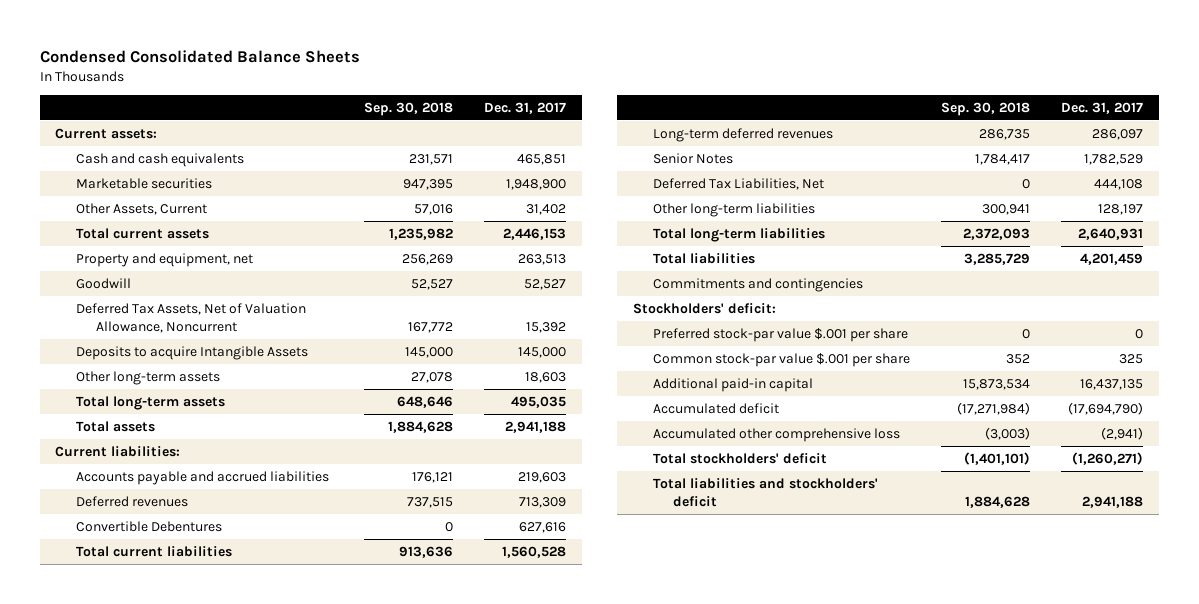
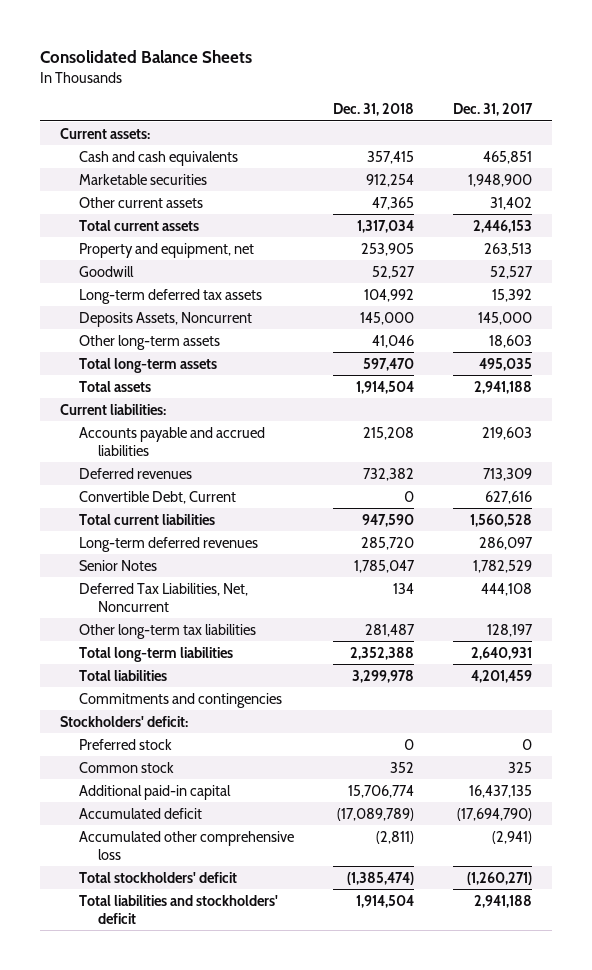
- Condensed Consolidated Balance Sheets
+ Consolidated Balance Sheets
- | Sep. 30, 2018 | Dec. 31, 2017
+ | Dec. 31, 2018 | Dec. 31, 2017
- Other Assets, Current | 57,016 | 31,402
+ Other current assets | 47,365 | 31,402
- Deferred Tax Assets, Net of Valuation Allowance, Noncurrent | 167,772 | 15,392
- Deposits to acquire Intangible Assets | 145,000 | 145,000
+ Long-term deferred tax assets | 104,992 | 15,392
+ Deposits Assets, Noncurrent | 145,000 | 145,000
- Convertible Debentures | 0 | 627,616
+ Convertible Debt, Current | 0 | 627,616
- Deferred Tax Liabilities, Net | 0 | 444,108
- Other long-term liabilities | 300,941 | 128,197
+ Deferred Tax Liabilities, Net, Noncurrent | 134 | 444,108
+ Other long-term tax liabilities | 281,487 | 128,197
- Preferred stock-par value $.001 per share | 0 | 0
- Common stock-par value $.001 per share | 352 | 325
+ Preferred stock | 0 | 0
+ Common stock | 352 | 325

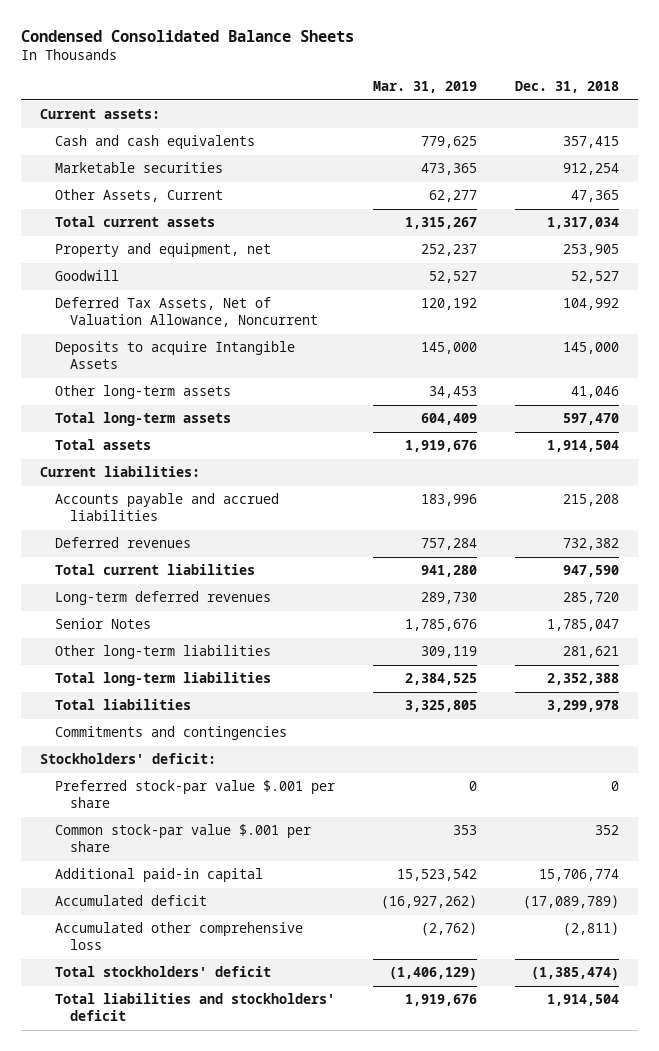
- Consolidated Balance Sheets
+ Condensed Consolidated Balance Sheets
- | Dec. 31, 2018 | Dec. 31, 2017
+ | Mar. 31, 2019 | Dec. 31, 2018
- Other current assets | 47,365 | 31,402
+ Other Assets, Current | 62,277 | 47,365
- Long-term deferred tax assets | 104,992 | 15,392
- Deposits Assets, Noncurrent | 145,000 | 145,000
+ Deferred Tax Assets, Net of Valuation Allowance, Noncurrent | 120,192 | 104,992
+ Deposits to acquire Intangible Assets | 145,000 | 145,000
- Convertible Debt, Current | 0 | 627,616
- Deferred Tax Liabilities, Net, Noncurrent | 134 | 444,108
- Other long-term tax liabilities | 281,487 | 128,197
+ Other long-term liabilities | 309,119 | 281,621
- Preferred stock | 0 | 0
- Common stock | 352 | 325
+ Preferred stock-par value $.001 per share | 0 | 0
+ Common stock-par value $.001 per share | 353 | 352

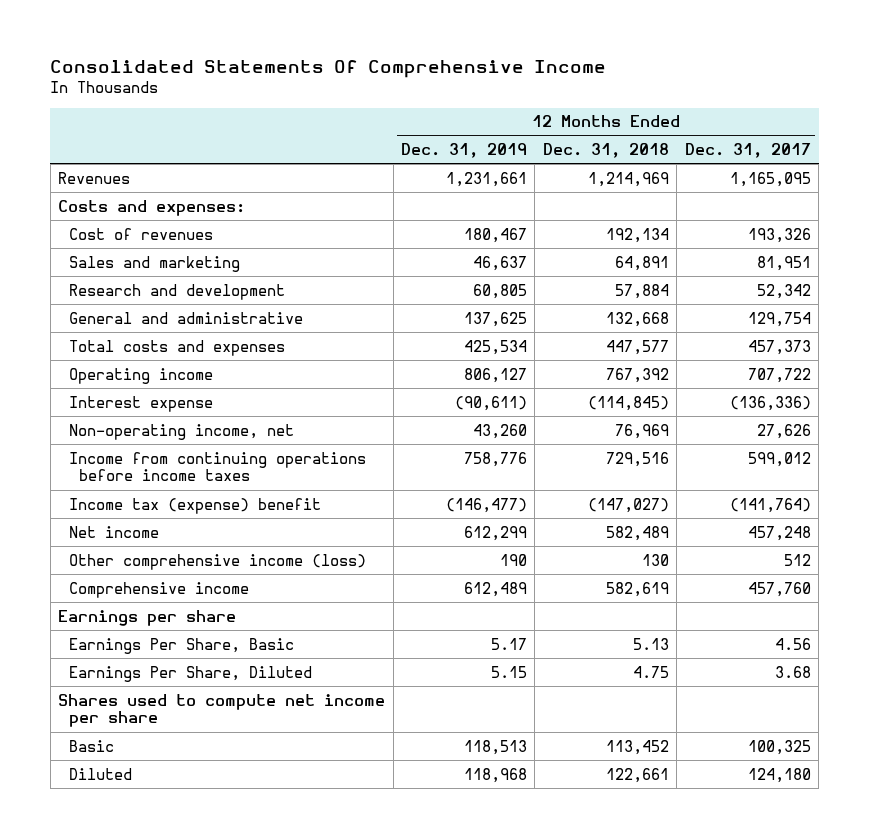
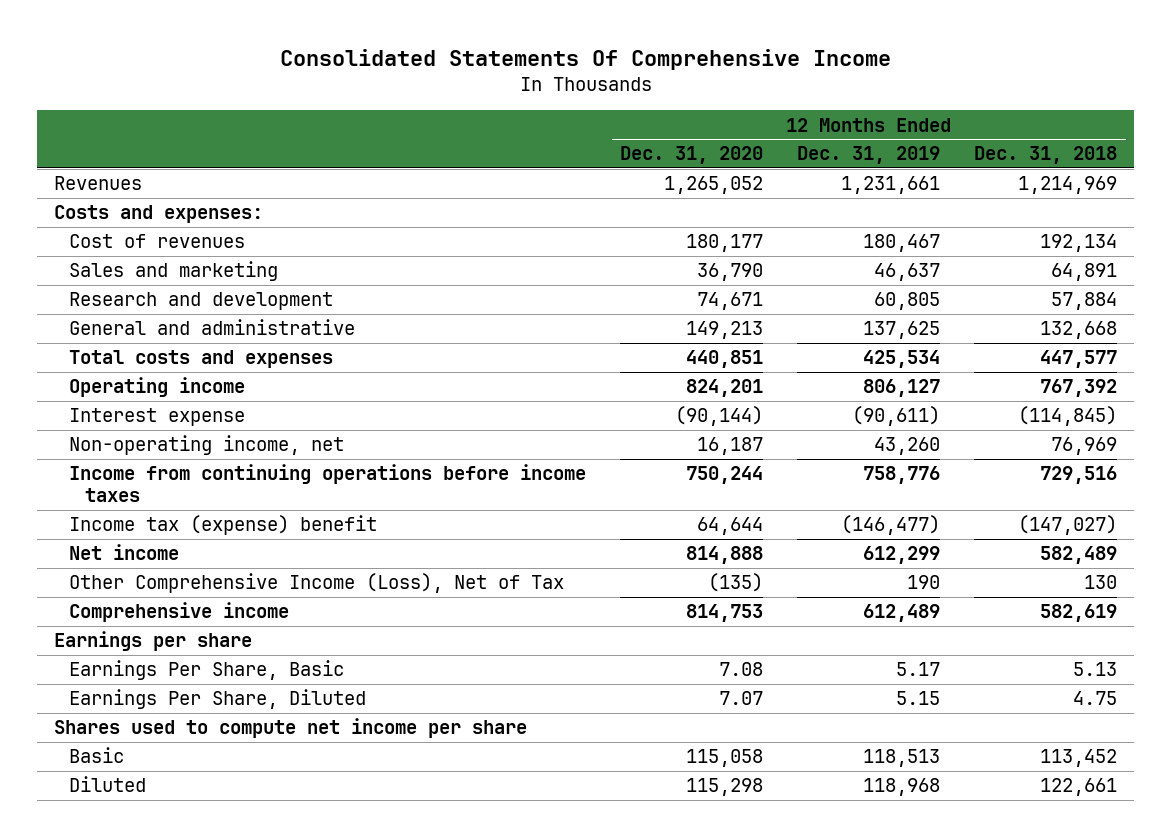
- | 12 Months Ended Dec. 31, 2019 | 12 Months Ended Dec. 31, 2018 | 12 Months Ended Dec. 31, 2017
+ | 12 Months Ended Dec. 31, 2020 | 12 Months Ended Dec. 31, 2019 | 12 Months Ended Dec. 31, 2018
- Other comprehensive income (loss) | 190 | 130 | 512
+ Other Comprehensive Income (Loss), Net of Tax | (135) | 190 | 130

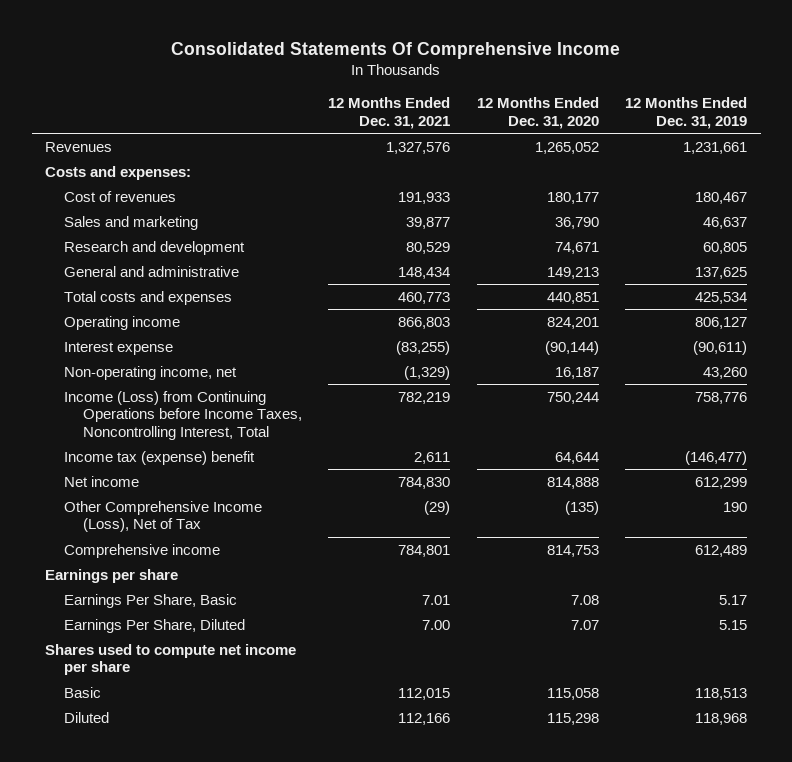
- | 12 Months Ended Dec. 31, 2020 | 12 Months Ended Dec. 31, 2019 | 12 Months Ended Dec. 31, 2018
+ | 12 Months Ended Dec. 31, 2021 | 12 Months Ended Dec. 31, 2020 | 12 Months Ended Dec. 31, 2019
- Income from continuing operations before income taxes | 750,244 | 758,776 | 729,516
+ Income (Loss) from Continuing Operations before Income Taxes, Noncontrolling Interest, Total | 782,219 | 750,244 | 758,776

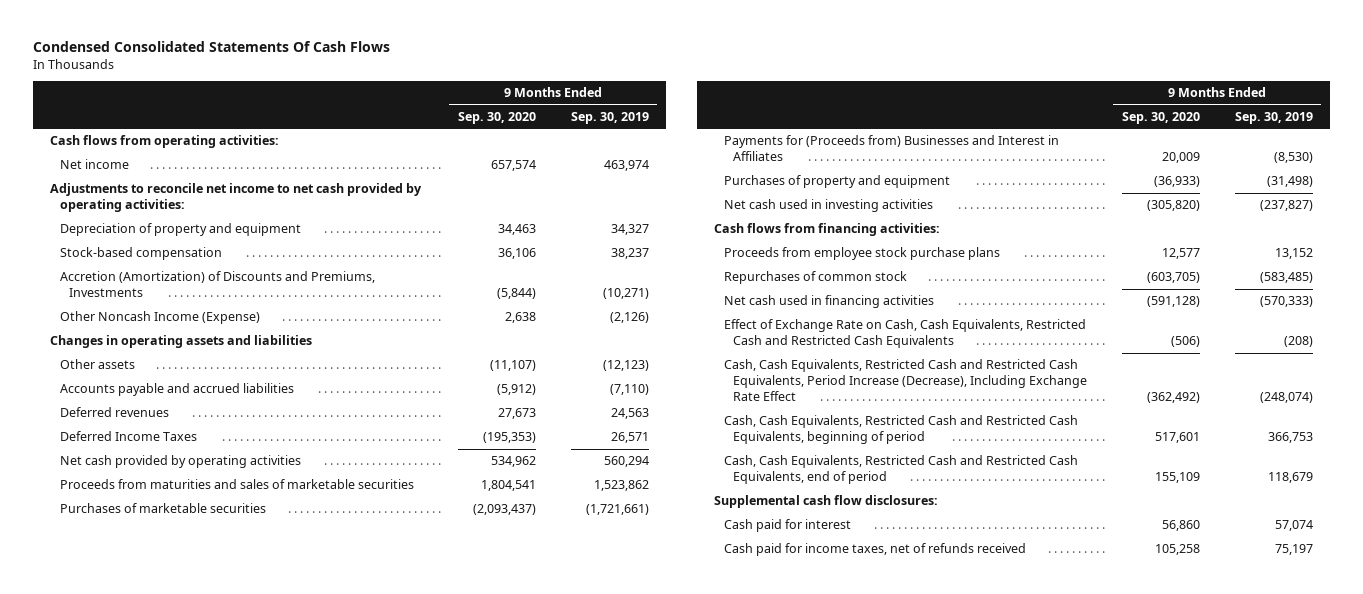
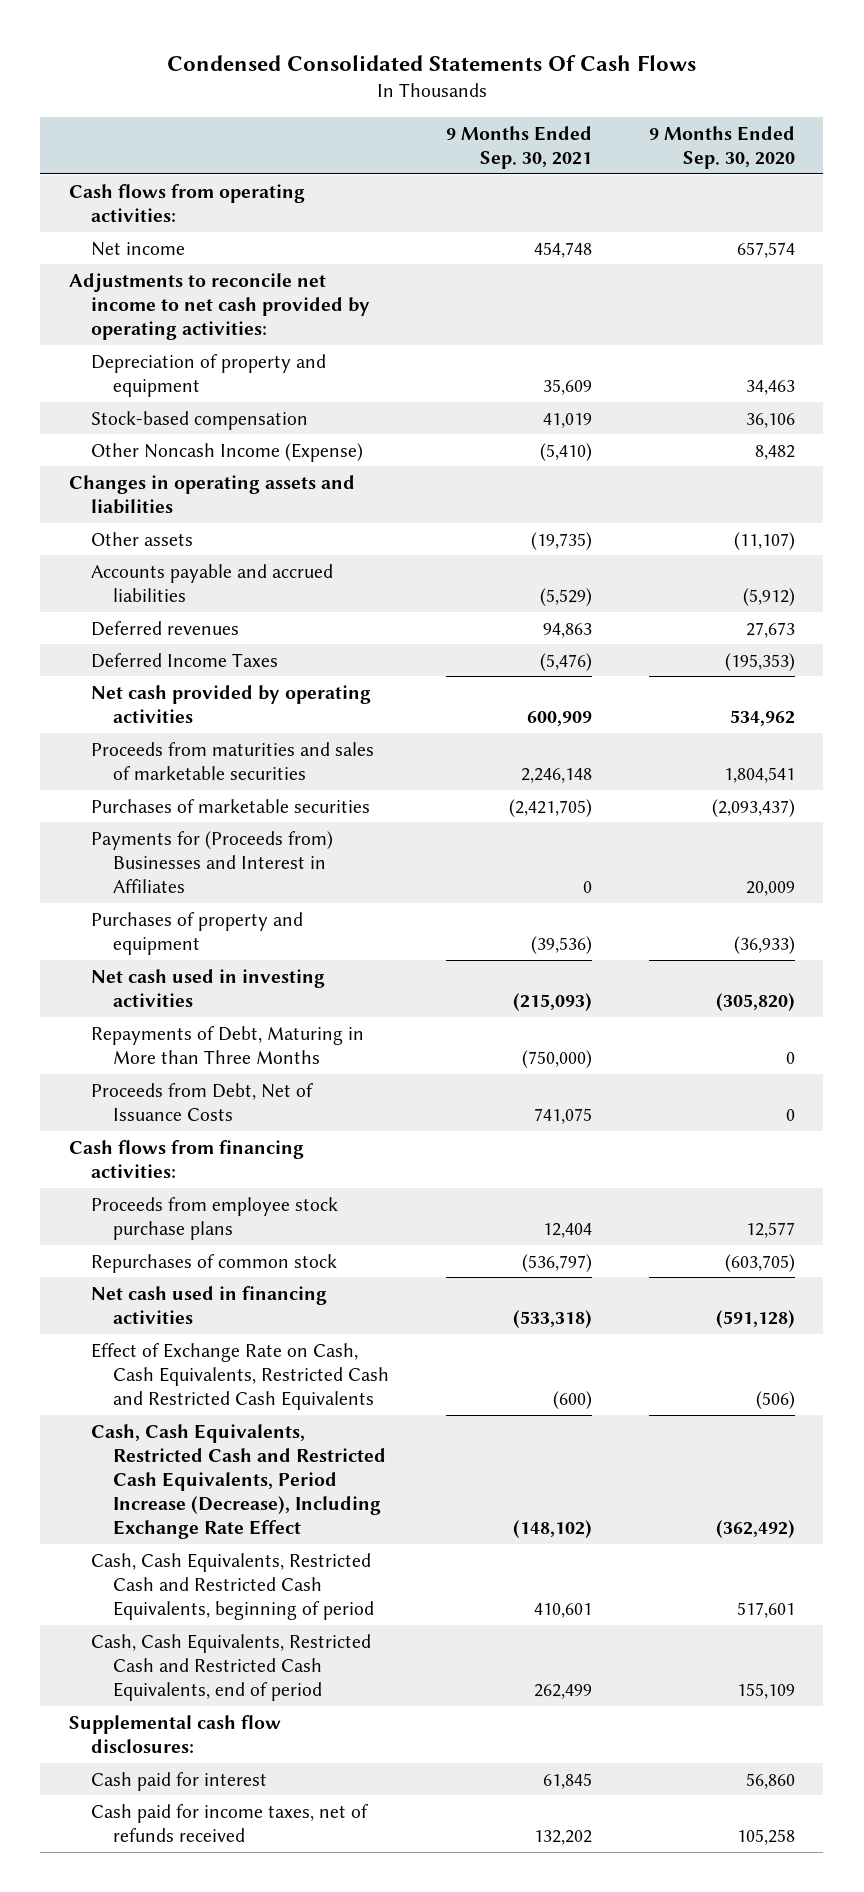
- | 9 Months Ended Sep. 30, 2020 | 9 Months Ended Sep. 30, 2019
+ | 9 Months Ended Sep. 30, 2021 | 9 Months Ended Sep. 30, 2020
- Accretion (Amortization) of Discounts and Premiums, Investments | (5,844) | (10,271)
- Other Noncash Income (Expense) | 2,638 | (2,126)
+ Other Noncash Income (Expense) | (5,410) | 8,482
+ Repayments of Debt, Maturing in More than Three Months | (750,000) | 0
+ Proceeds from Debt, Net of Issuance Costs | 741,075 | 0

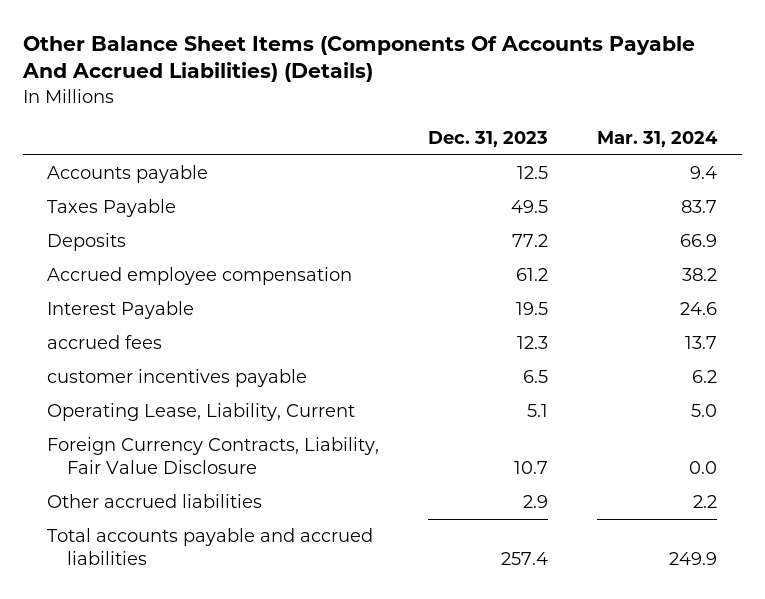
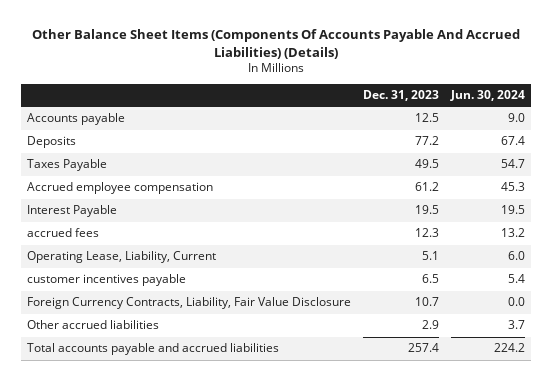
- | Dec. 31, 2023 | Mar. 31, 2024
+ | Dec. 31, 2023 | Jun. 30, 2024
moved down: Taxes Payable | 49.5 | 54.7
moved down: customer incentives payable | 6.5 | 5.4

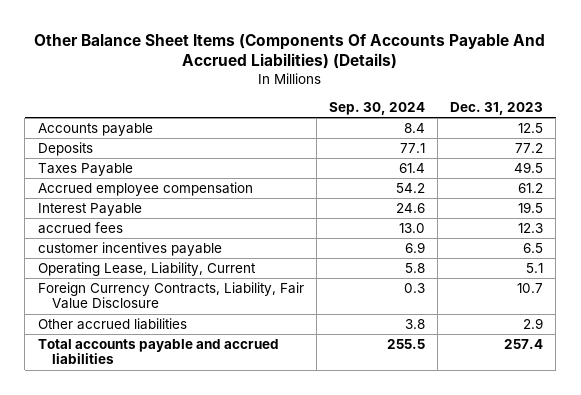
- | Dec. 31, 2023 | Jun. 30, 2024
+ | Sep. 30, 2024 | Dec. 31, 2023
moved down: Operating Lease, Liability, Current | 5.8 | 5.1

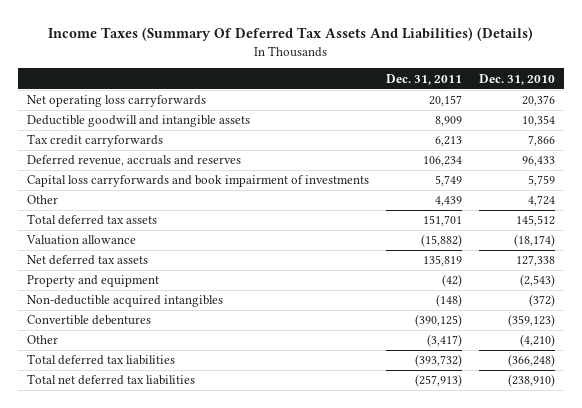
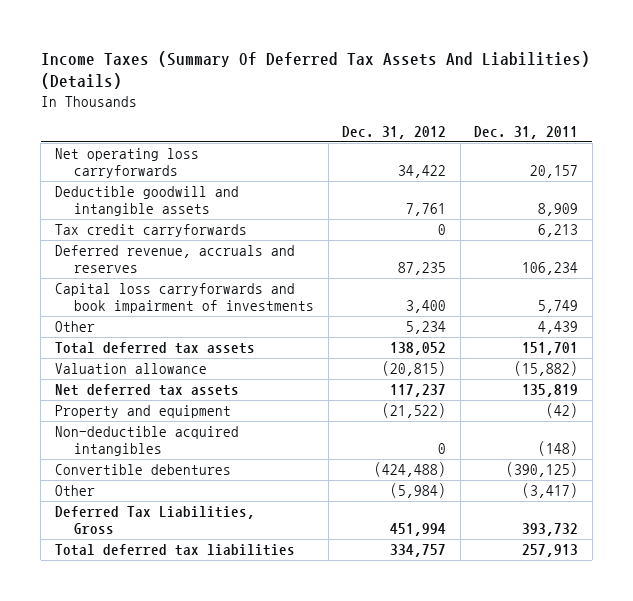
- | Dec. 31, 2011 | Dec. 31, 2010
+ | Dec. 31, 2012 | Dec. 31, 2011
- Total deferred tax liabilities | (393,732) | (366,248)
- Total net deferred tax liabilities | (257,913) | (238,910)
+ Deferred Tax Liabilities, Gross | 451,994 | 393,732
+ Total deferred tax liabilities | 334,757 | 257,913

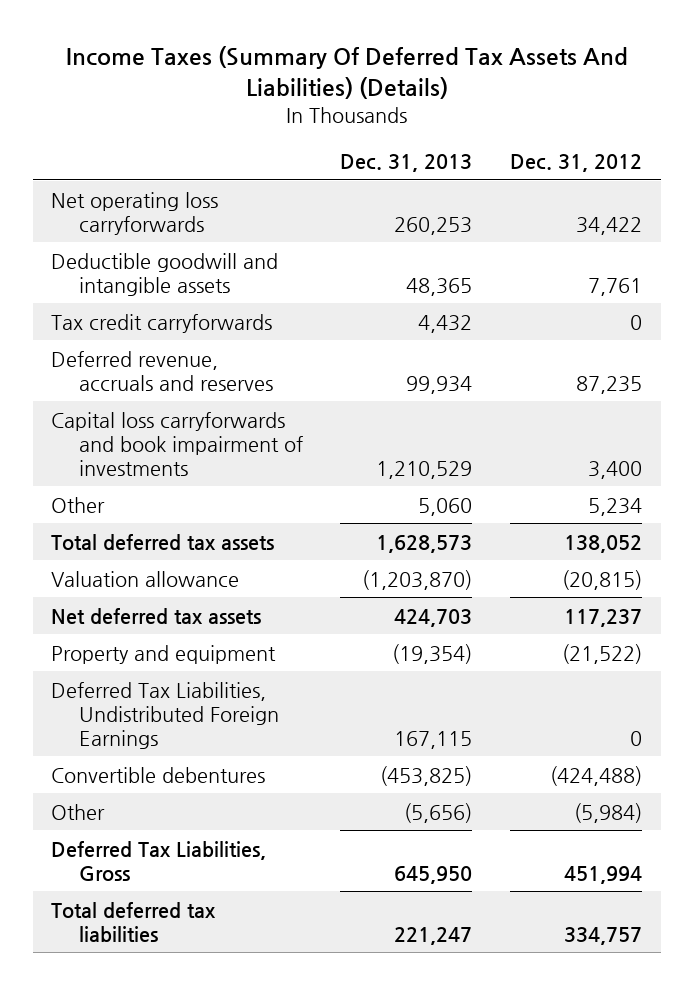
- | Dec. 31, 2012 | Dec. 31, 2011
+ | Dec. 31, 2013 | Dec. 31, 2012
- Non-deductible acquired intangibles | 0 | (148)
+ Deferred Tax Liabilities, Undistributed Foreign Earnings | 167,115 | 0

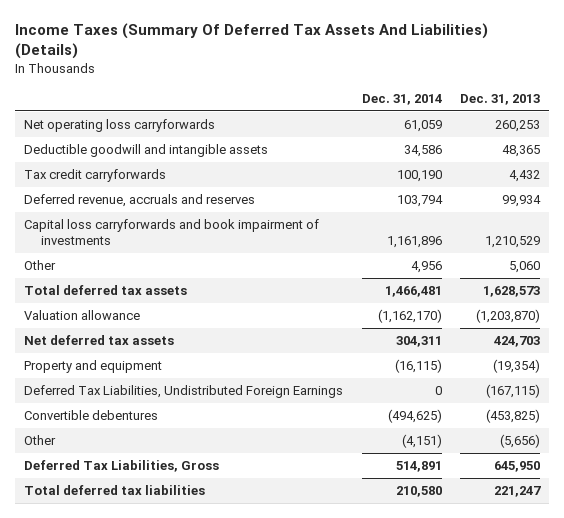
- | Dec. 31, 2013 | Dec. 31, 2012
+ | Dec. 31, 2014 | Dec. 31, 2013
- Deferred Tax Liabilities, Undistributed Foreign Earnings | 167,115 | 0
+ Deferred Tax Liabilities, Undistributed Foreign Earnings | 0 | (167,115)

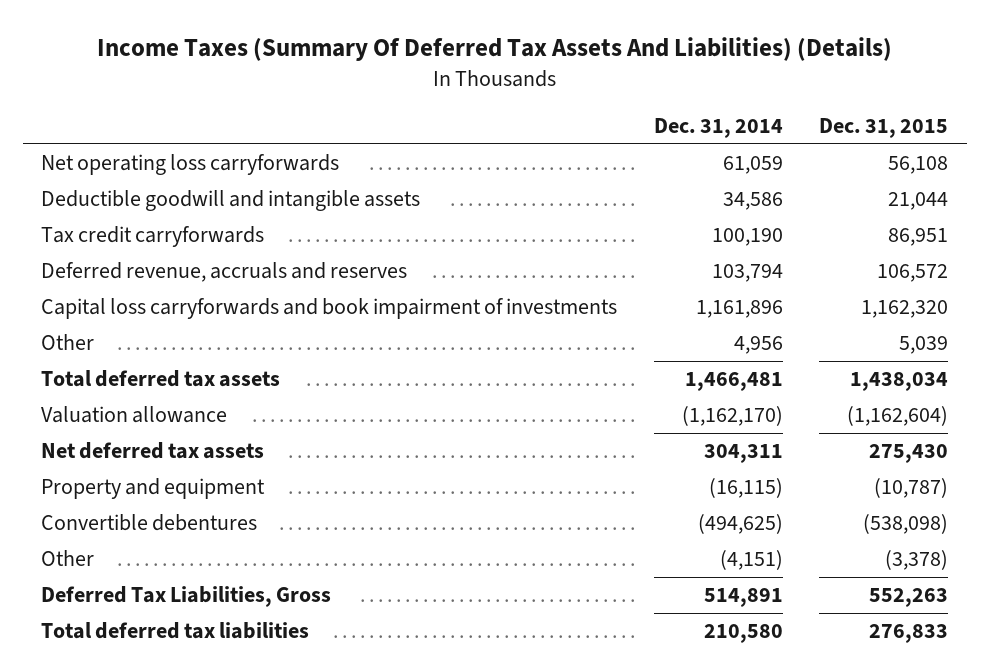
- | Dec. 31, 2014 | Dec. 31, 2013
+ | Dec. 31, 2014 | Dec. 31, 2015
- Deferred Tax Liabilities, Undistributed Foreign Earnings | 0 | (167,115)

